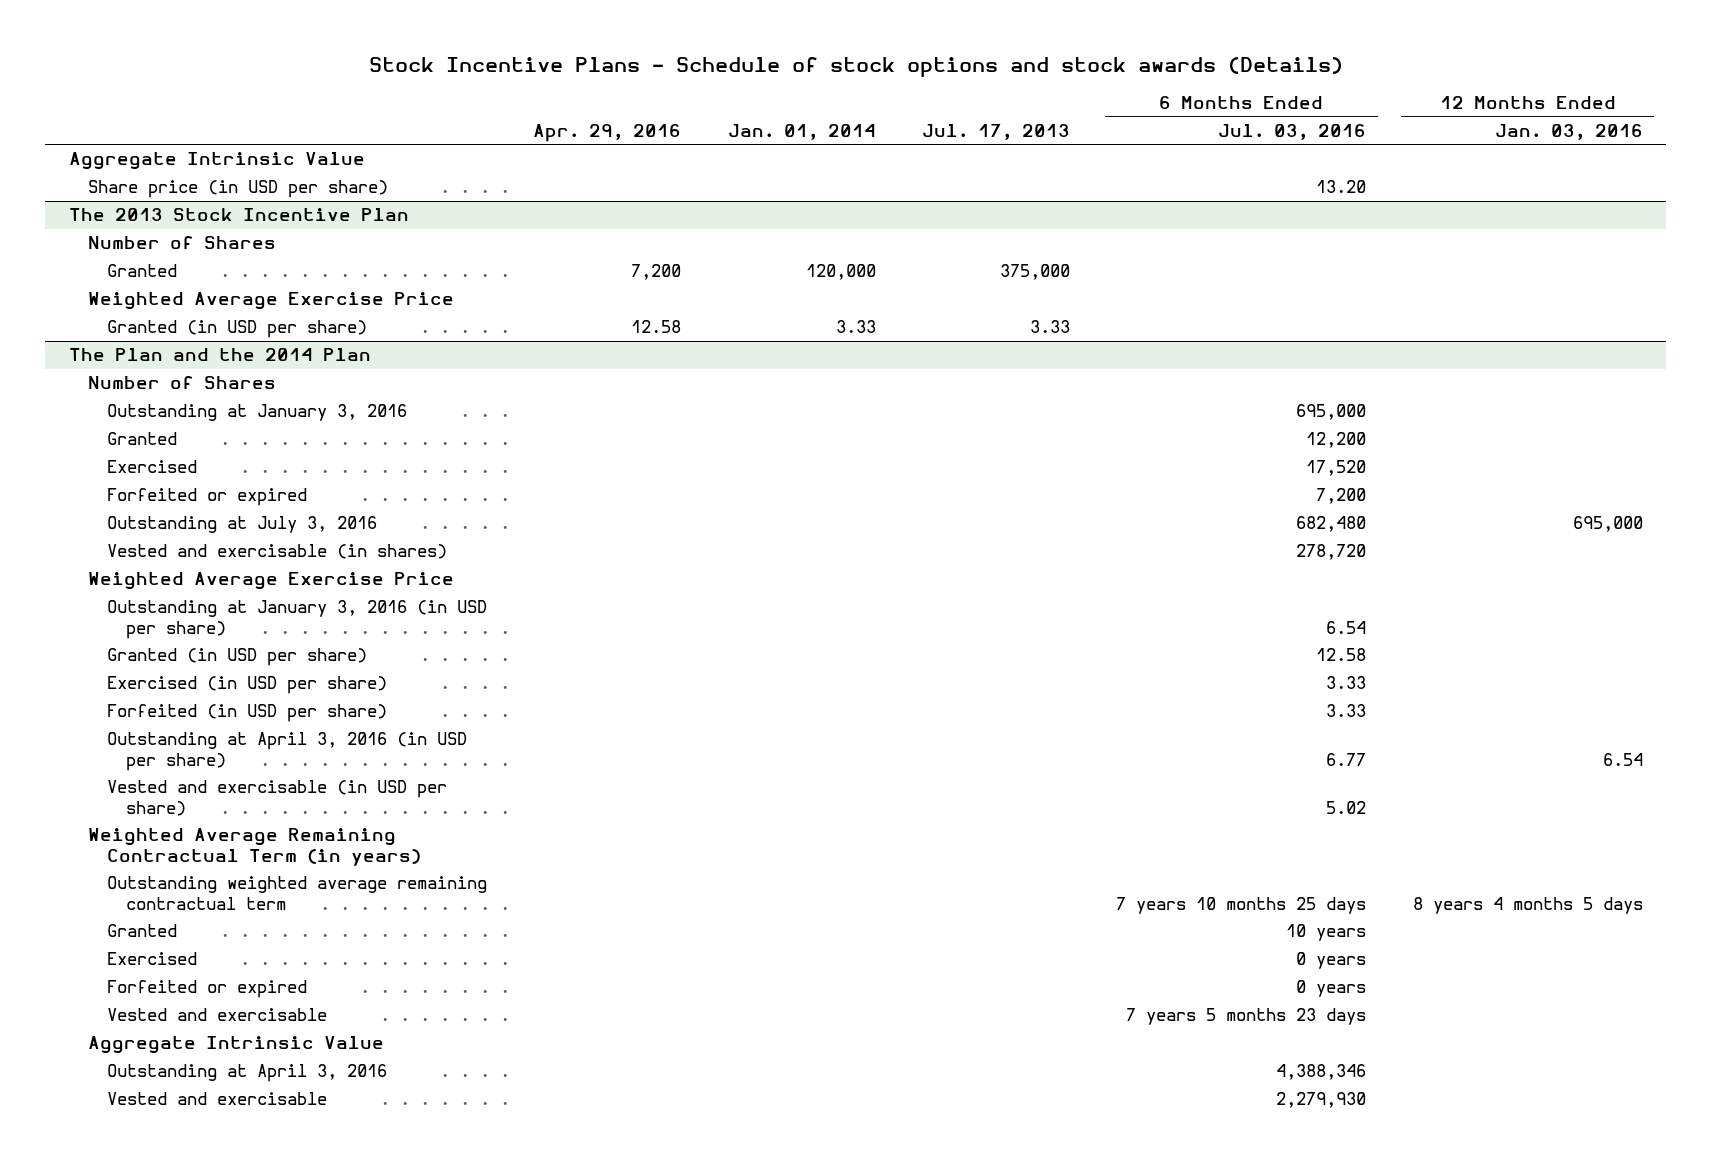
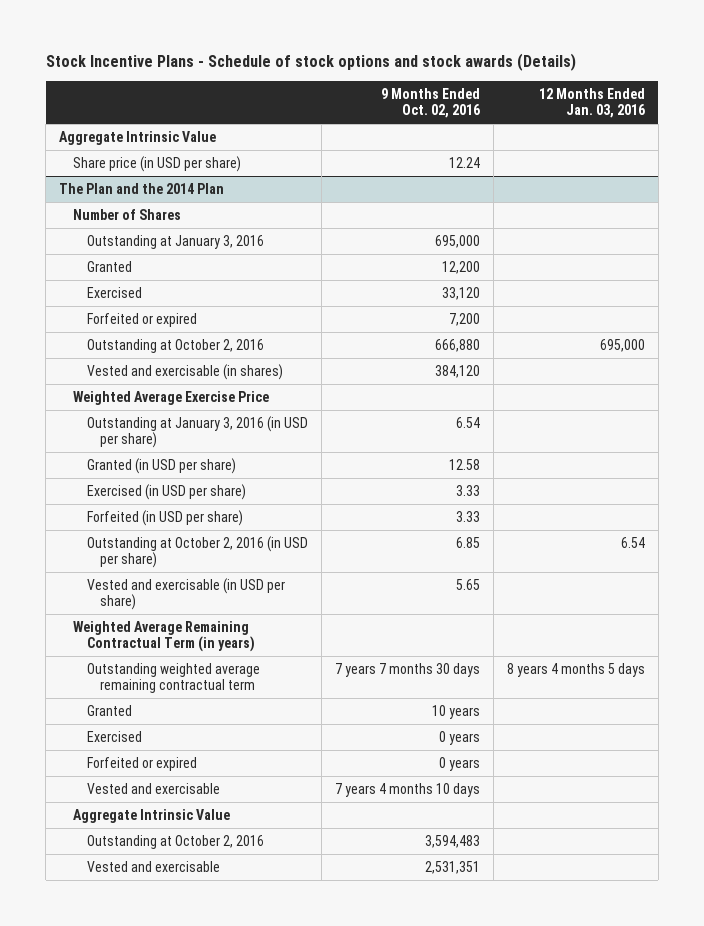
- | Apr. 29, 2016 | Jan. 01, 2014 | Jul. 17, 2013 | 6 Months Ended Jul. 03, 2016 | 12 Months Ended Jan. 03, 2016
+ | 9 Months Ended Oct. 02, 2016 | 12 Months Ended Jan. 03, 2016
- The 2013 Stock Incentive Plan
- Number of Shares
- Granted | 7,200 | 120,000 | 375,000 | |
- Weighted Average Exercise Price
- Granted (in USD per share) | 12.58 | 3.33 | 3.33 | |
@ The Plan and the 2014 Plan
- Outstanding at July 3, 2016 | | | | 682,480 | 695,000
+ Outstanding at October 2, 2016 | 666,880 | 695,000
- Outstanding at April 3, 2016 (in USD per share) | | | | 6.77 | 6.54
+ Outstanding at October 2, 2016 (in USD per share) | 6.85 | 6.54
- Outstanding at April 3, 2016 | | | | 4,388,346 |
+ Outstanding at October 2, 2016 | 3,594,483 |

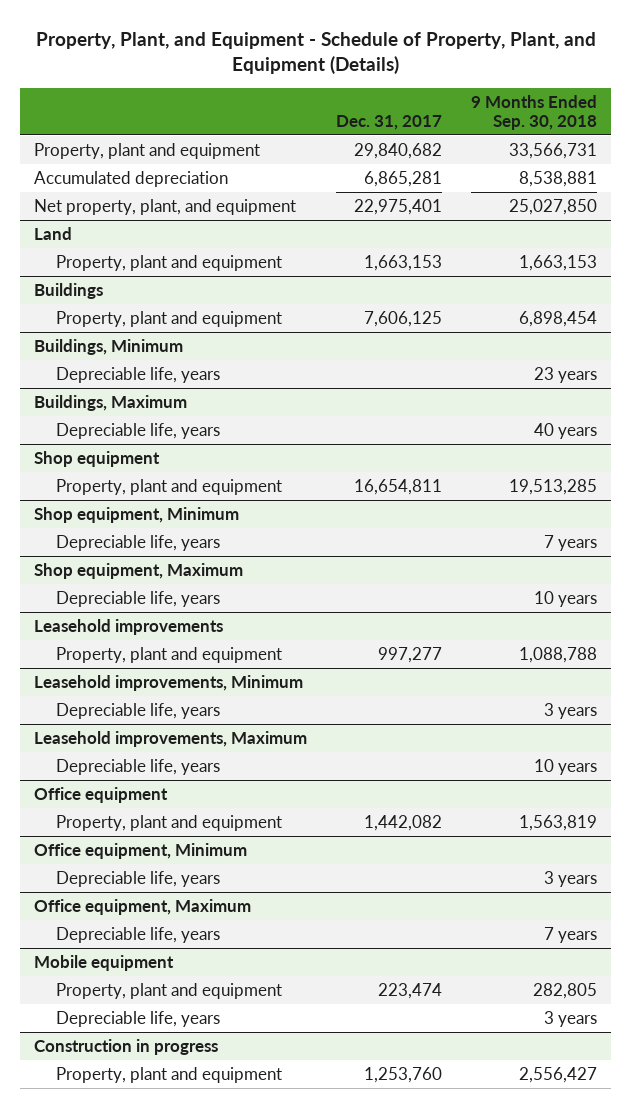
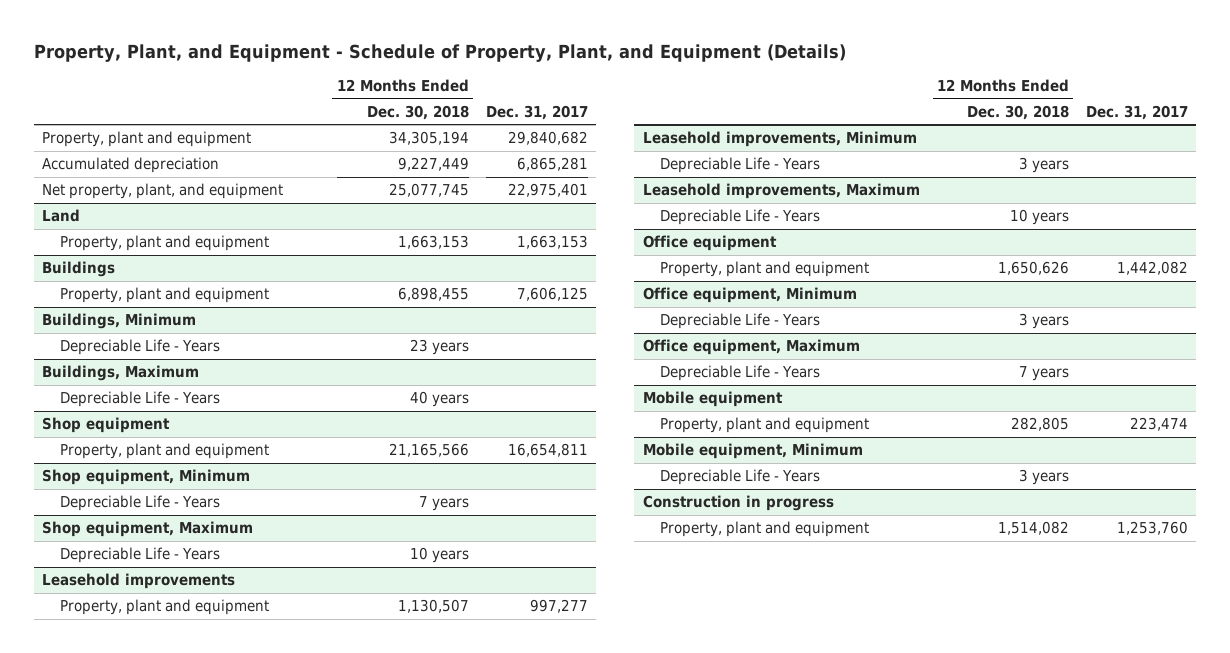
- | Dec. 31, 2017 | 9 Months Ended Sep. 30, 2018
+ | 12 Months Ended Dec. 30, 2018 | Dec. 31, 2017
@ Buildings, Minimum
- Depreciable life, years | | 23 years
+ Depreciable Life - Years | 23 years |
@ Buildings, Maximum
- Depreciable life, years | | 40 years
+ Depreciable Life - Years | 40 years |
@ Shop equipment, Minimum
- Depreciable life, years | | 7 years
+ Depreciable Life - Years | 7 years |
@ Shop equipment, Maximum
- Depreciable life, years | | 10 years
+ Depreciable Life - Years | 10 years |
@ Leasehold improvements, Minimum
- Depreciable life, years | | 3 years
+ Depreciable Life - Years | 3 years |
@ Leasehold improvements, Maximum
- Depreciable life, years | | 10 years
+ Depreciable Life - Years | 10 years |
@ Office equipment, Minimum
- Depreciable life, years | | 3 years
+ Depreciable Life - Years | 3 years |
@ Office equipment, Maximum
- Depreciable life, years | | 7 years
+ Depreciable Life - Years | 7 years |
@ Mobile equipment
- Depreciable life, years | | 3 years
+ Mobile equipment, Minimum
+ Depreciable Life - Years | 3 years |

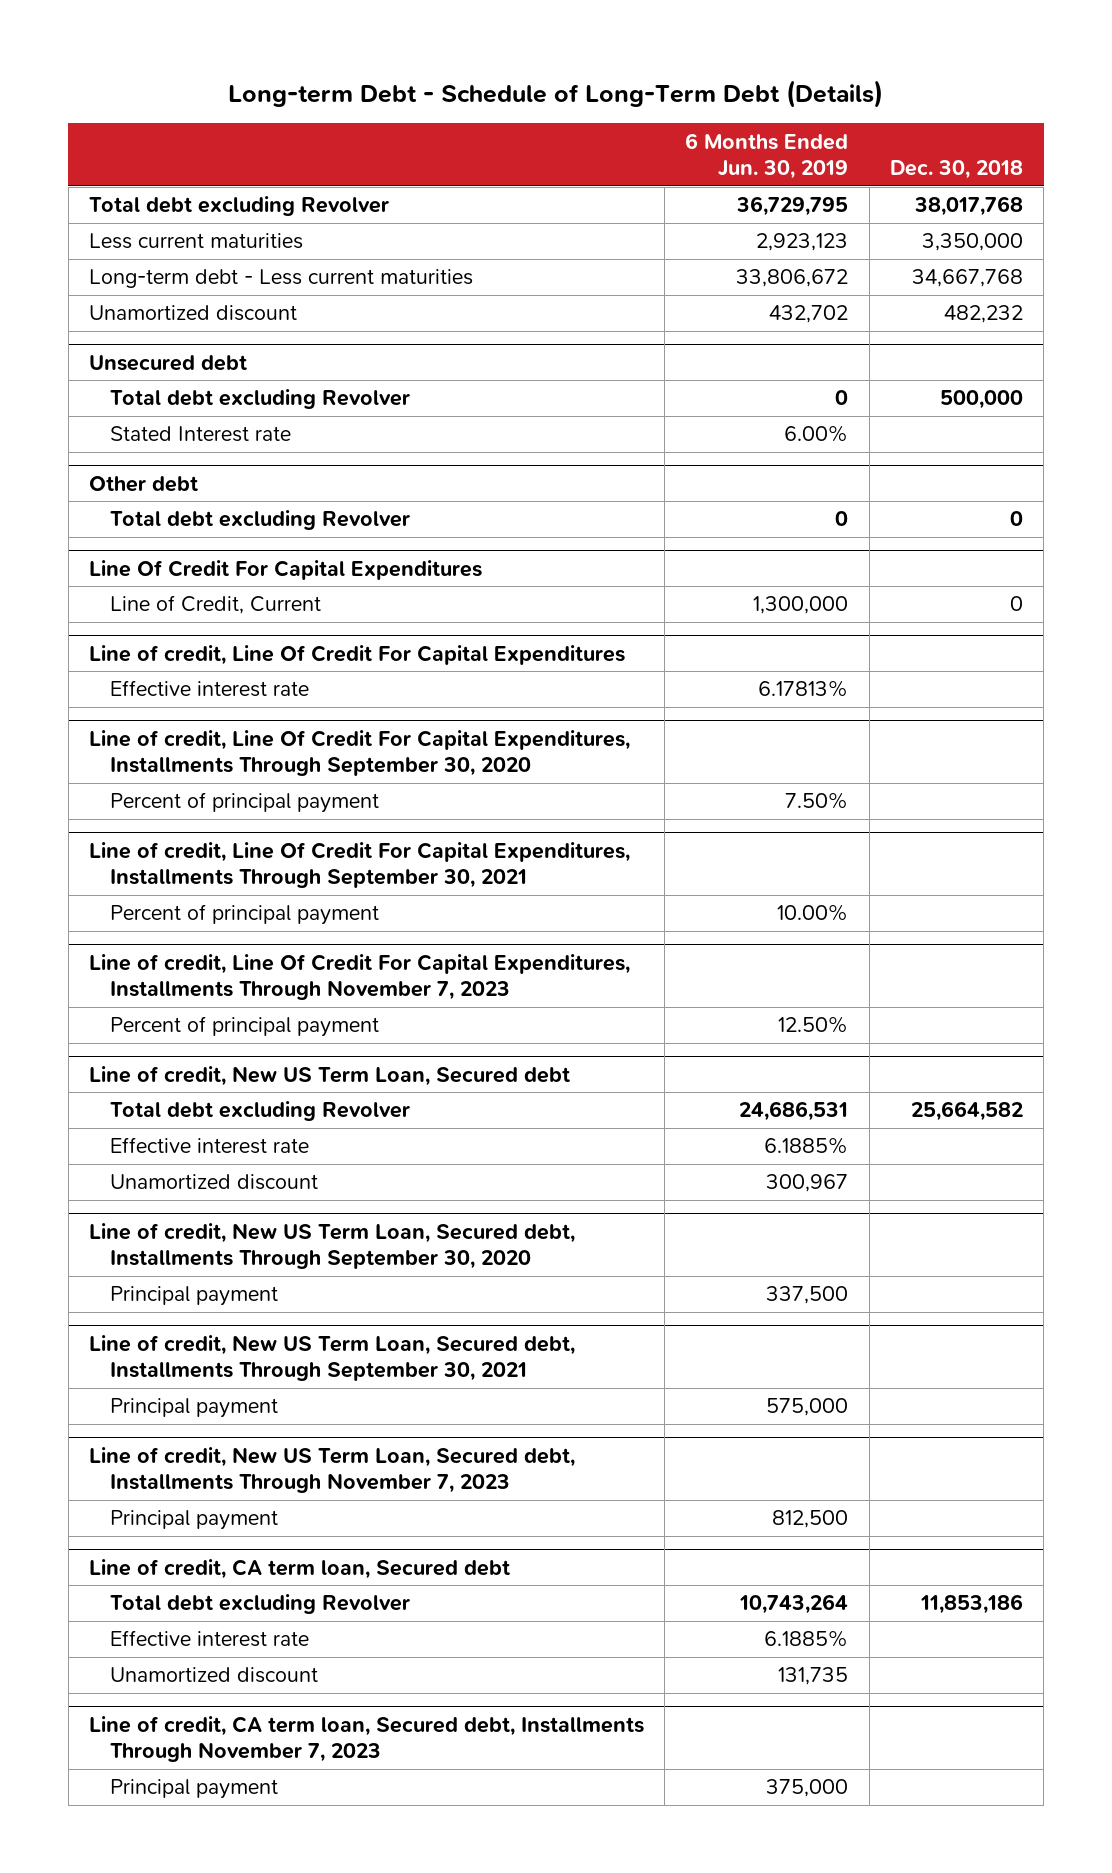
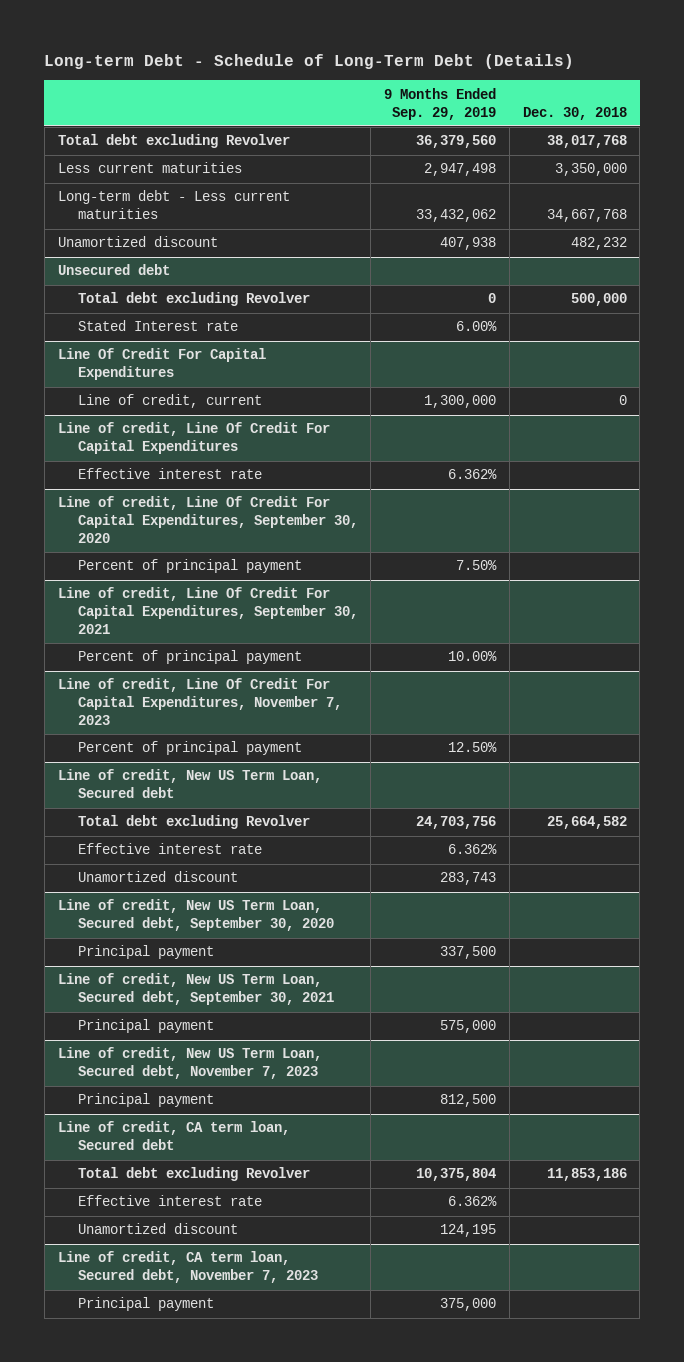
- | 6 Months Ended Jun. 30, 2019 | Dec. 30, 2018
+ | 9 Months Ended Sep. 29, 2019 | Dec. 30, 2018
- Other debt
- Total debt excluding Revolver | 0 | 0
@ Line Of Credit For Capital Expenditures
- Line of Credit, Current | 1,300,000 | 0
+ Line of credit, current | 1,300,000 | 0
- Line of credit, Line Of Credit For Capital Expenditures, Installments Through September 30, 2020
+ Line of credit, Line Of Credit For Capital Expenditures, September 30, 2020
- Line of credit, Line Of Credit For Capital Expenditures, Installments Through September 30, 2021
+ Line of credit, Line Of Credit For Capital Expenditures, September 30, 2021
- Line of credit, Line Of Credit For Capital Expenditures, Installments Through November 7, 2023
+ Line of credit, Line Of Credit For Capital Expenditures, November 7, 2023
- Line of credit, New US Term Loan, Secured debt, Installments Through September 30, 2020
+ Line of credit, New US Term Loan, Secured debt, September 30, 2020
- Line of credit, New US Term Loan, Secured debt, Installments Through September 30, 2021
+ Line of credit, New US Term Loan, Secured debt, September 30, 2021
- Line of credit, New US Term Loan, Secured debt, Installments Through November 7, 2023
+ Line of credit, New US Term Loan, Secured debt, November 7, 2023
- Line of credit, CA term loan, Secured debt, Installments Through November 7, 2023
+ Line of credit, CA term loan, Secured debt, November 7, 2023

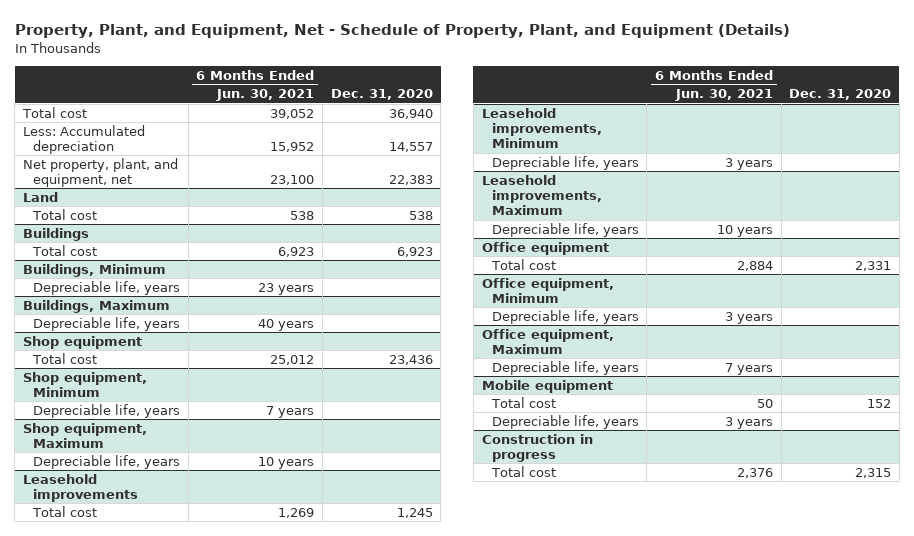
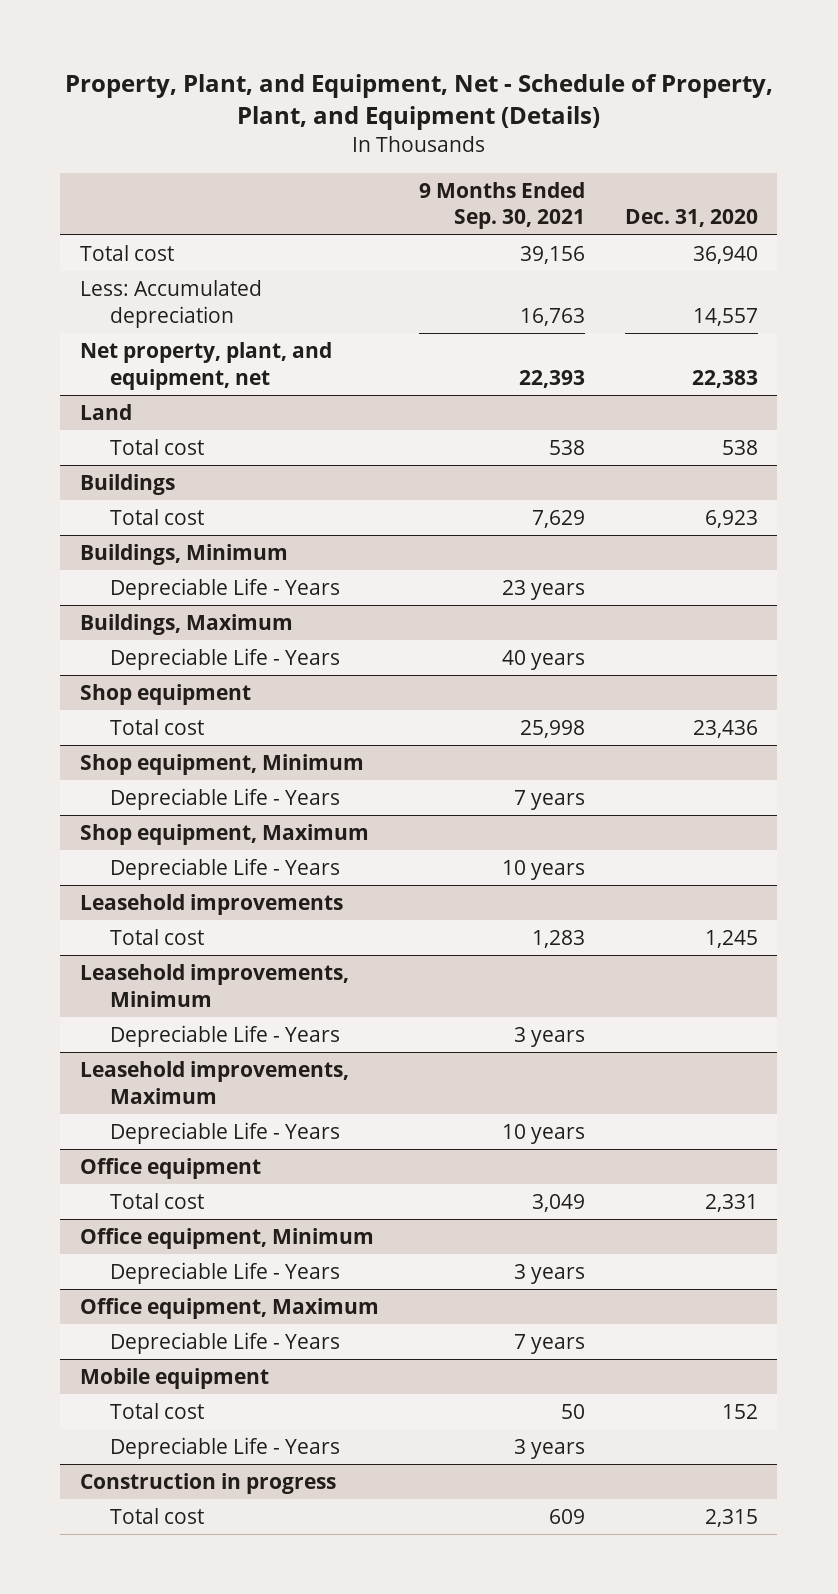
- | 6 Months Ended Jun. 30, 2021 | Dec. 31, 2020
+ | 9 Months Ended Sep. 30, 2021 | Dec. 31, 2020
@ Buildings, Minimum
- Depreciable life, years | 23 years |
+ Depreciable Life - Years | 23 years |
@ Buildings, Maximum
- Depreciable life, years | 40 years |
+ Depreciable Life - Years | 40 years |
@ Shop equipment, Minimum
- Depreciable life, years | 7 years |
+ Depreciable Life - Years | 7 years |
@ Shop equipment, Maximum
- Depreciable life, years | 10 years |
+ Depreciable Life - Years | 10 years |
@ Leasehold improvements, Minimum
- Depreciable life, years | 3 years |
+ Depreciable Life - Years | 3 years |
@ Leasehold improvements, Maximum
- Depreciable life, years | 10 years |
+ Depreciable Life - Years | 10 years |
@ Office equipment, Minimum
- Depreciable life, years | 3 years |
+ Depreciable Life - Years | 3 years |
@ Office equipment, Maximum
- Depreciable life, years | 7 years |
+ Depreciable Life - Years | 7 years |
@ Mobile equipment
- Depreciable life, years | 3 years |
+ Depreciable Life - Years | 3 years |

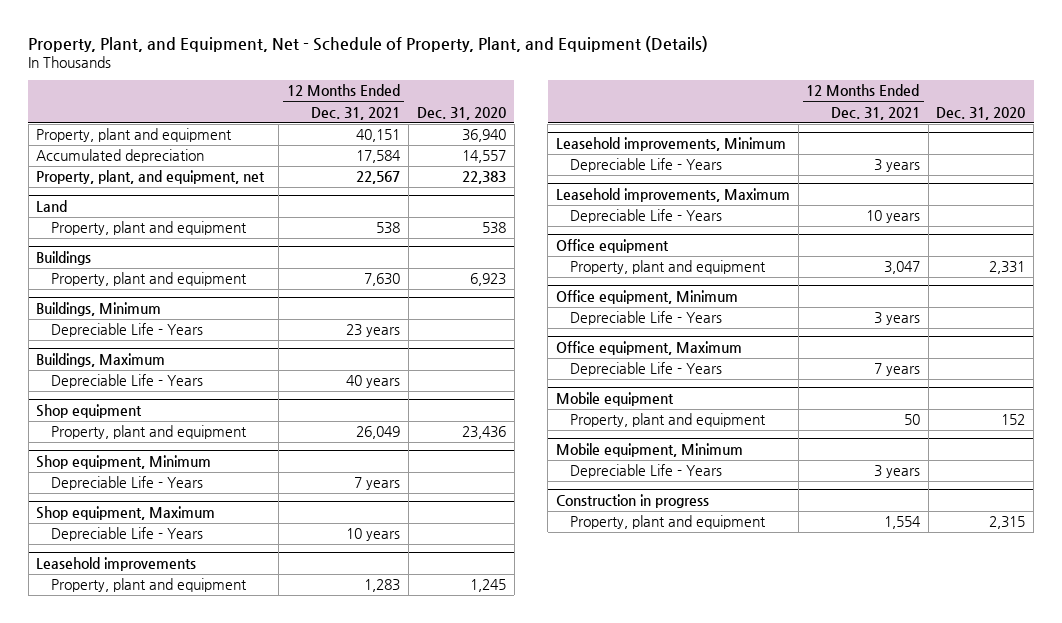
- | 9 Months Ended Sep. 30, 2021 | Dec. 31, 2020
+ | 12 Months Ended Dec. 31, 2021 | Dec. 31, 2020
- Total cost | 39,156 | 36,940
- Less: Accumulated depreciation | 16,763 | 14,557
- Net property, plant, and equipment, net | 22,393 | 22,383
+ Property, plant and equipment | 40,151 | 36,940
+ Accumulated depreciation | 17,584 | 14,557
+ Property, plant, and equipment, net | 22,567 | 22,383
@ Land
- Total cost | 538 | 538
+ Property, plant and equipment | 538 | 538
@ Buildings
- Total cost | 7,629 | 6,923
+ Property, plant and equipment | 7,630 | 6,923
@ Shop equipment
- Total cost | 25,998 | 23,436
+ Property, plant and equipment | 26,049 | 23,436
@ Leasehold improvements
- Total cost | 1,283 | 1,245
+ Property, plant and equipment | 1,283 | 1,245
@ Office equipment
- Total cost | 3,049 | 2,331
+ Property, plant and equipment | 3,047 | 2,331
@ Mobile equipment
- Total cost | 50 | 152
- Depreciable Life - Years | 3 years |
+ Property, plant and equipment | 50 | 152
+ Mobile equipment, Minimum
+ Depreciable Life - Years | 3 years |
@ Construction in progress
- Total cost | 609 | 2,315
+ Property, plant and equipment | 1,554 | 2,315

